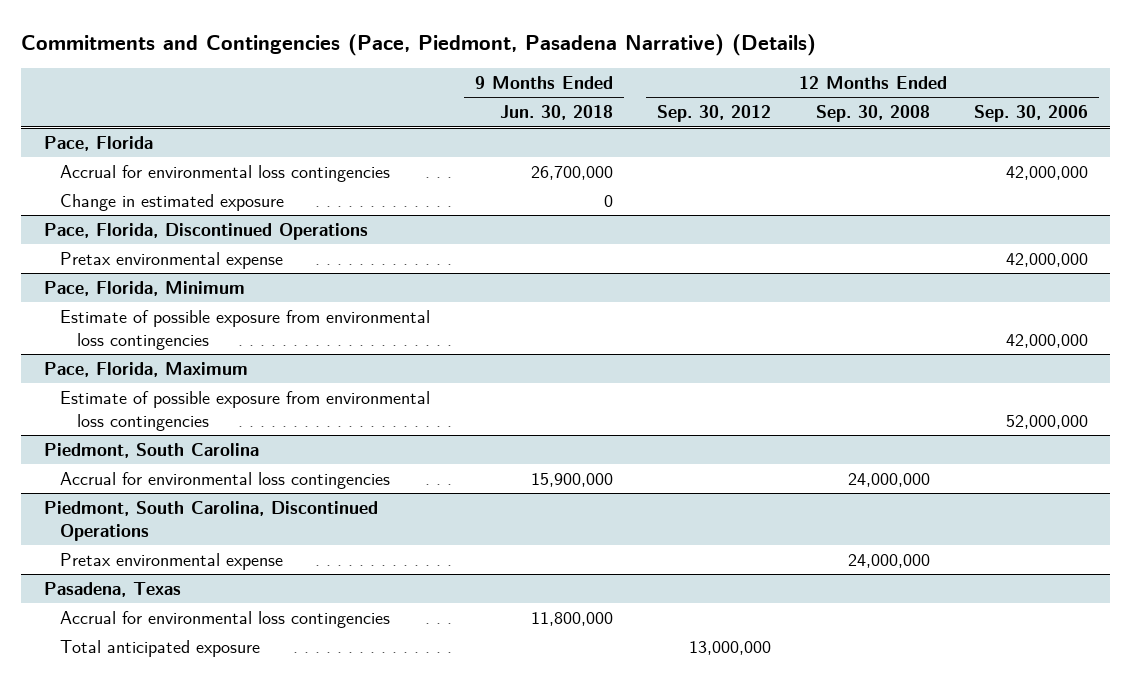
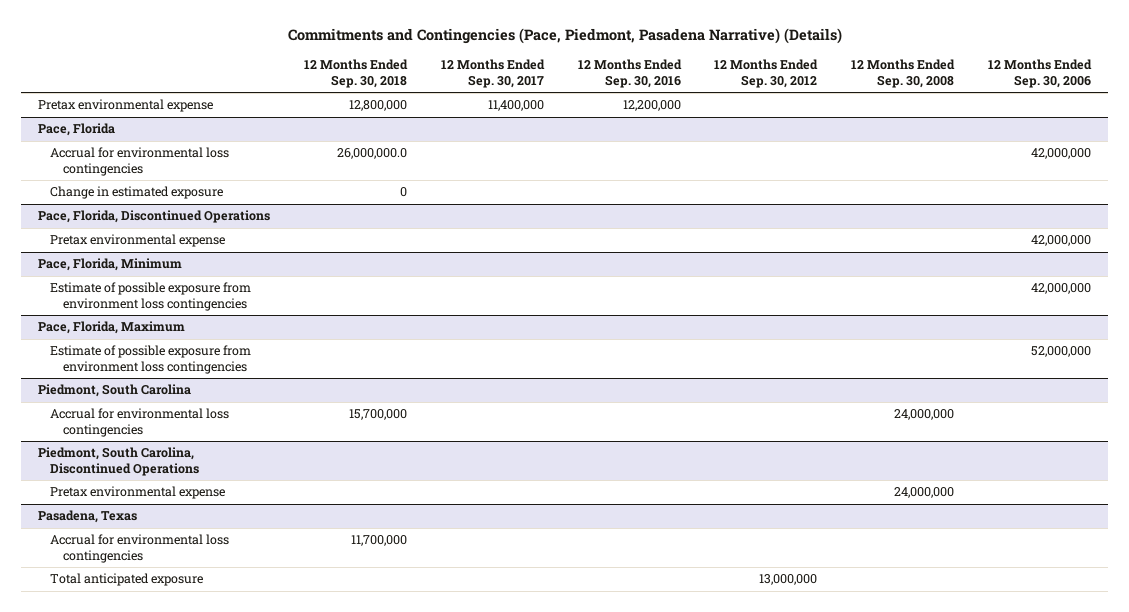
- | 9 Months Ended Jun. 30, 2018 | 12 Months Ended Sep. 30, 2012 | 12 Months Ended Sep. 30, 2008 | 12 Months Ended Sep. 30, 2006
+ | 12 Months Ended Sep. 30, 2018 | 12 Months Ended Sep. 30, 2017 | 12 Months Ended Sep. 30, 2016 | 12 Months Ended Sep. 30, 2012 | 12 Months Ended Sep. 30, 2008 | 12 Months Ended Sep. 30, 2006
+ Pretax environmental expense | 12,800,000 | 11,400,000 | 12,200,000 | | |
@ Pace, Florida, Minimum
- Estimate of possible exposure from environmental loss contingencies | | | | 42,000,000
+ Estimate of possible exposure from environment loss contingencies | | | | | | 42,000,000
@ Pace, Florida, Maximum
- Estimate of possible exposure from environmental loss contingencies | | | | 52,000,000
+ Estimate of possible exposure from environment loss contingencies | | | | | | 52,000,000

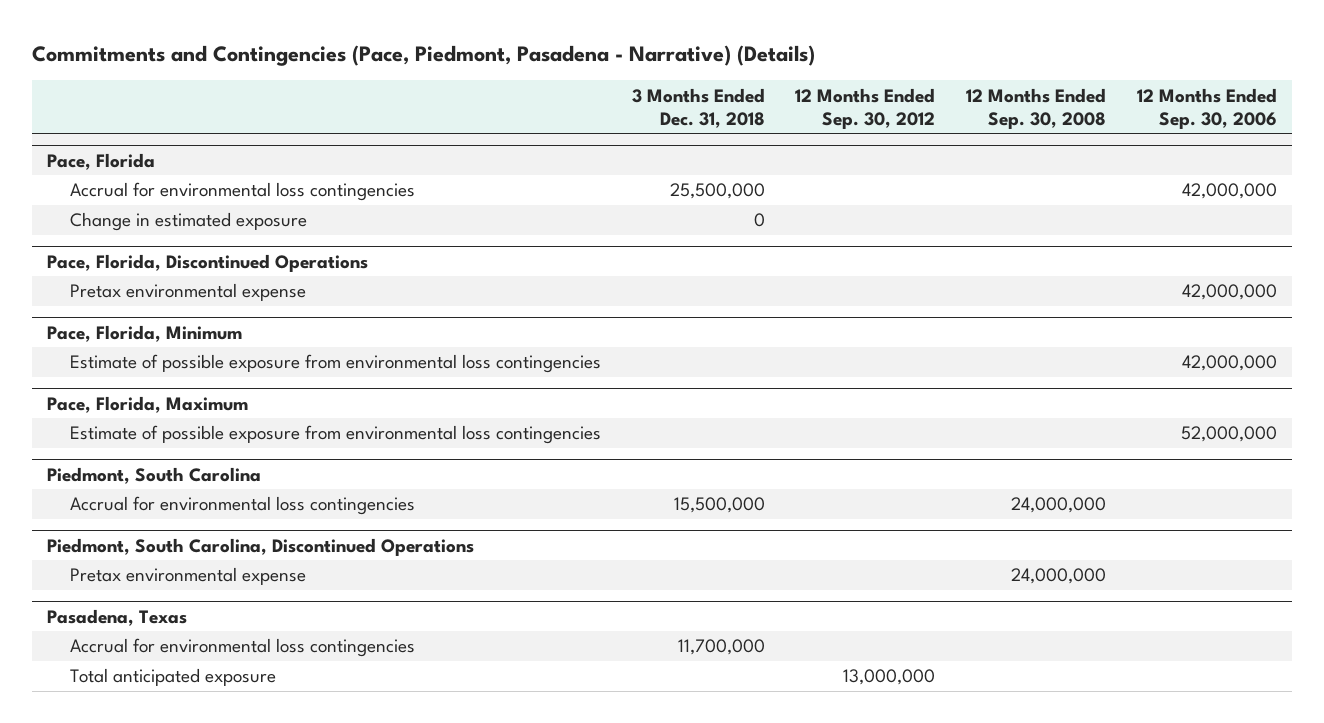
- Commitments and Contingencies (Pace, Piedmont, Pasadena Narrative) (Details)
+ Commitments and Contingencies (Pace, Piedmont, Pasadena - Narrative) (Details)
- | 12 Months Ended Sep. 30, 2018 | 12 Months Ended Sep. 30, 2017 | 12 Months Ended Sep. 30, 2016 | 12 Months Ended Sep. 30, 2012 | 12 Months Ended Sep. 30, 2008 | 12 Months Ended Sep. 30, 2006
+ | 3 Months Ended Dec. 31, 2018 | 12 Months Ended Sep. 30, 2012 | 12 Months Ended Sep. 30, 2008 | 12 Months Ended Sep. 30, 2006
- Pretax environmental expense | 12,800,000 | 11,400,000 | 12,200,000 | | |
@ Pace, Florida, Minimum
- Estimate of possible exposure from environment loss contingencies | | | | | | 42,000,000
+ Estimate of possible exposure from environmental loss contingencies | | | | 42,000,000
@ Pace, Florida, Maximum
- Estimate of possible exposure from environment loss contingencies | | | | | | 52,000,000
+ Estimate of possible exposure from environmental loss contingencies | | | | 52,000,000

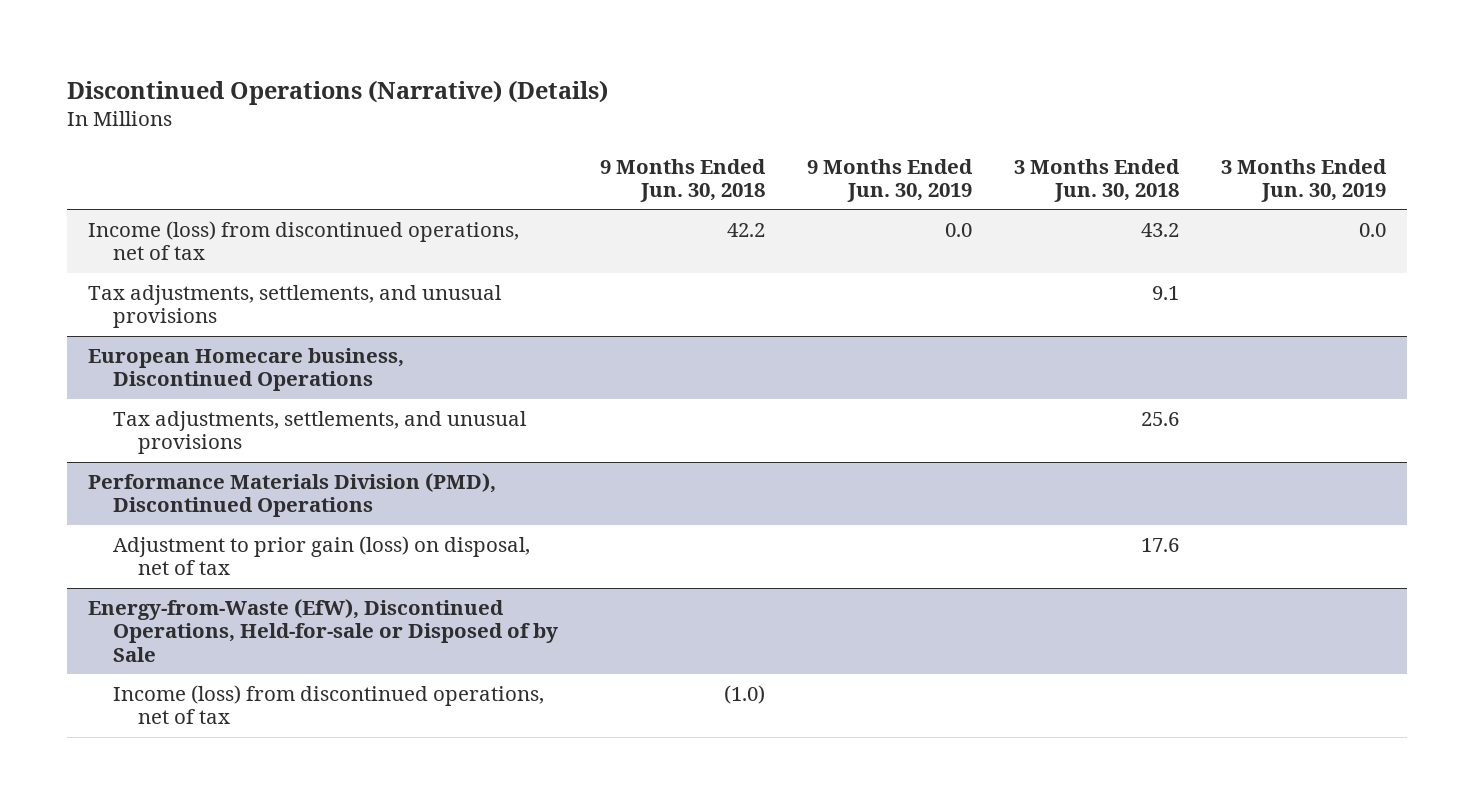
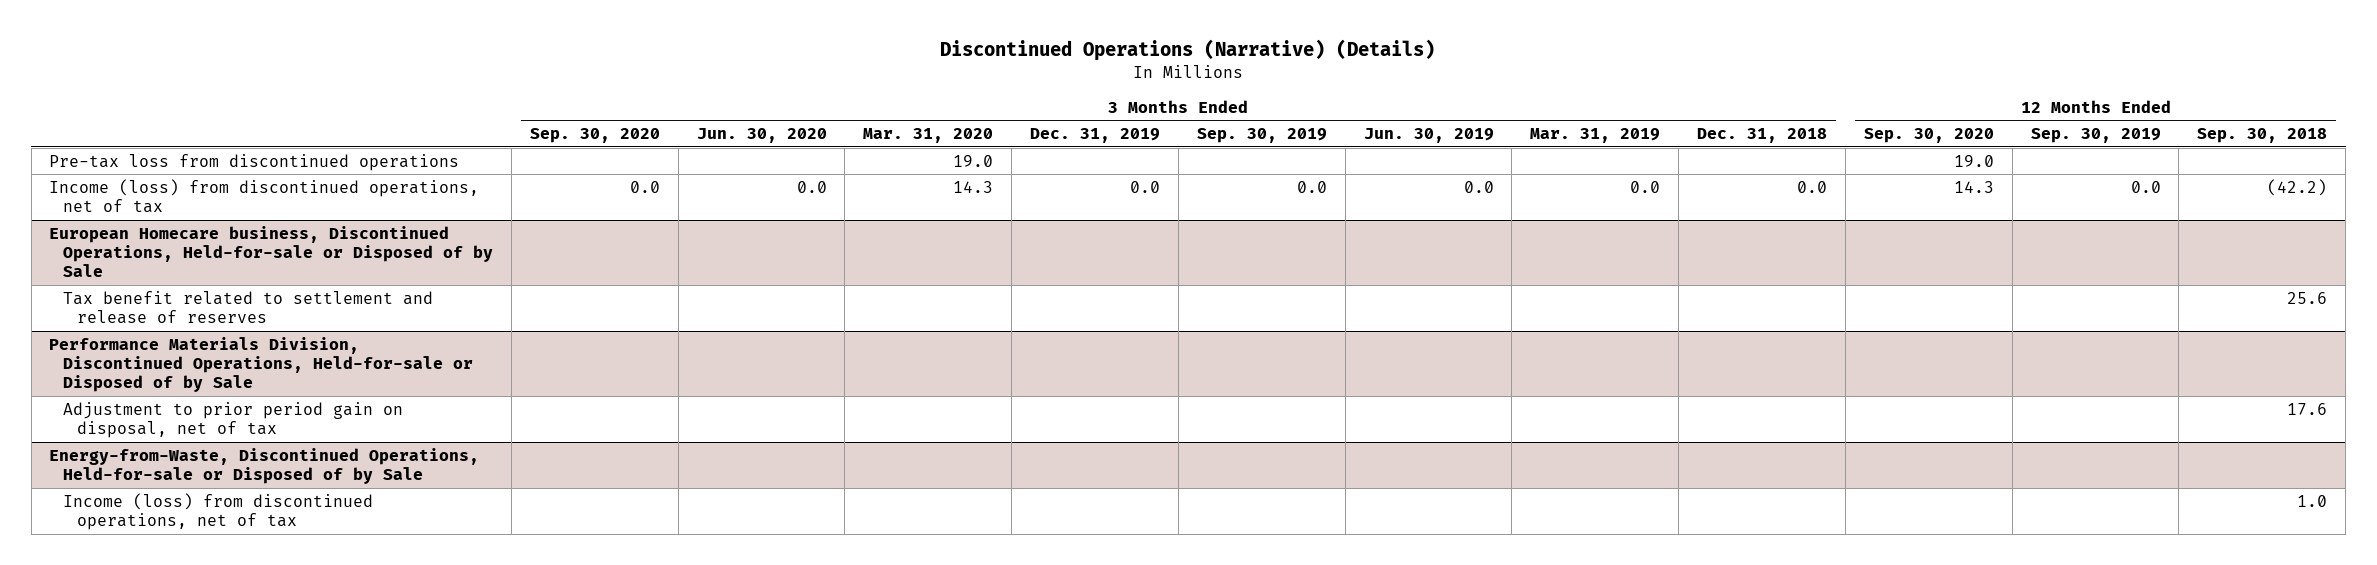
- | 9 Months Ended Jun. 30, 2018 | 9 Months Ended Jun. 30, 2019 | 3 Months Ended Jun. 30, 2018 | 3 Months Ended Jun. 30, 2019
+ | 3 Months Ended Sep. 30, 2020 | 3 Months Ended Jun. 30, 2020 | 3 Months Ended Mar. 31, 2020 | 3 Months Ended Dec. 31, 2019 | 3 Months Ended Sep. 30, 2019 | 3 Months Ended Jun. 30, 2019 | 3 Months Ended Mar. 31, 2019 | 3 Months Ended Dec. 31, 2018 | 12 Months Ended Sep. 30, 2020 | 12 Months Ended Sep. 30, 2019 | 12 Months Ended Sep. 30, 2018
+ Pre-tax loss from discontinued operations | | | 19.0 | | | | | | 19.0 | |
- Tax adjustments, settlements, and unusual provisions | | | 9.1 |
- European Homecare business, Discontinued Operations
- Tax adjustments, settlements, and unusual provisions | | | 25.6 |
- Performance Materials Division (PMD), Discontinued Operations
- Adjustment to prior gain (loss) on disposal, net of tax | | | 17.6 |
- Energy-from-Waste (EfW), Discontinued Operations, Held-for-sale or Disposed of by Sale
+ European Homecare business, Discontinued Operations, Held-for-sale or Disposed of by Sale
+ Tax benefit related to settlement and release of reserves | | | | | | | | | | | 25.6
+ Performance Materials Division, Discontinued Operations, Held-for-sale or Disposed of by Sale
+ Adjustment to prior period gain on disposal, net of tax | | | | | | | | | | | 17.6
+ Energy-from-Waste, Discontinued Operations, Held-for-sale or Disposed of by Sale

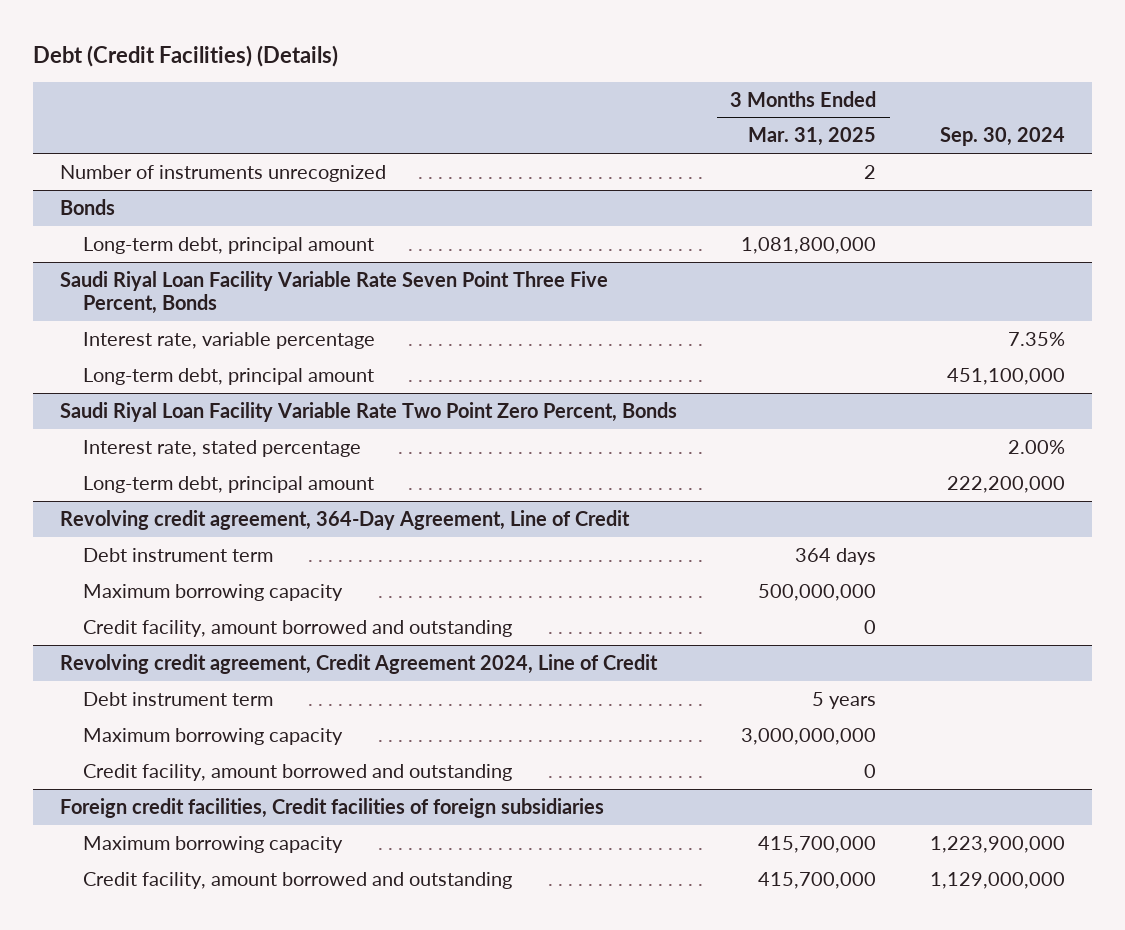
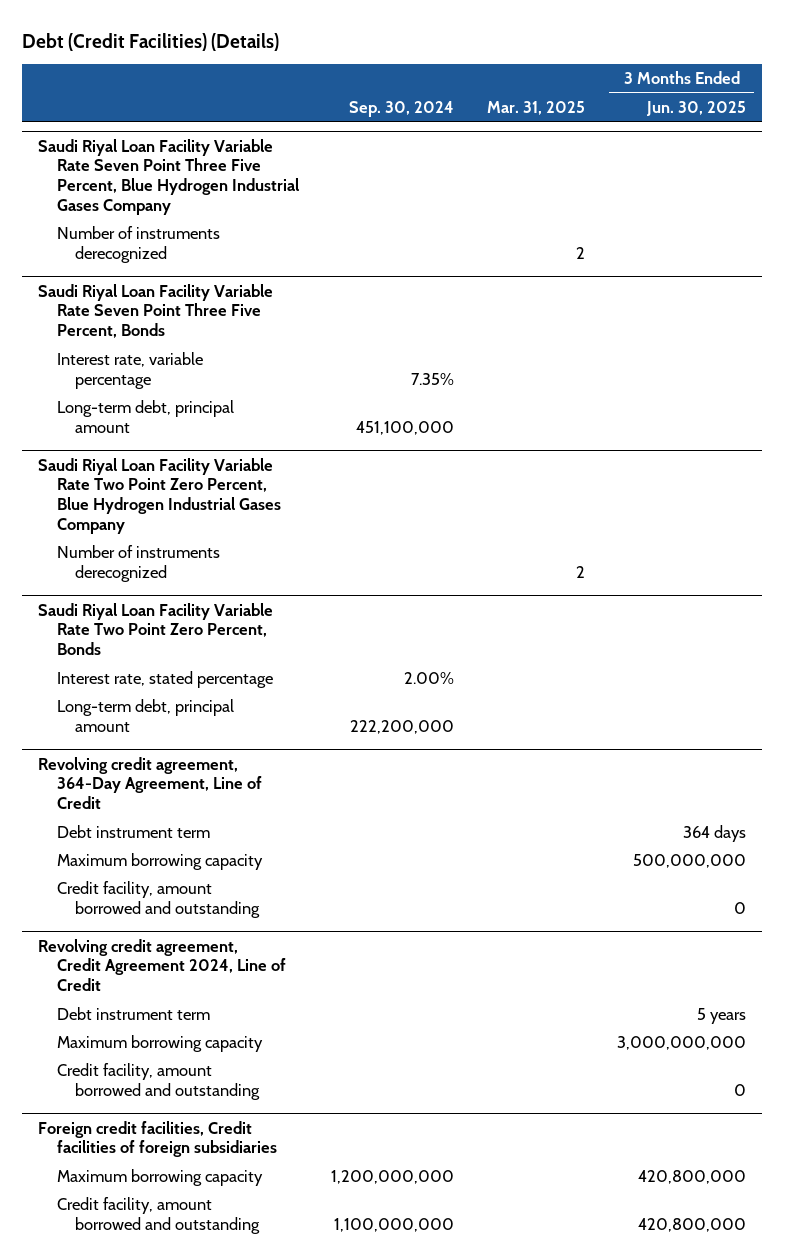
- | 3 Months Ended Mar. 31, 2025 | Sep. 30, 2024
+ | Sep. 30, 2024 | Mar. 31, 2025 | 3 Months Ended Jun. 30, 2025
- Number of instruments unrecognized | 2 |
- Bonds
- Long-term debt, principal amount | 1,081,800,000 |
+ Saudi Riyal Loan Facility Variable Rate Seven Point Three Five Percent, Blue Hydrogen Industrial Gases Company
+ Number of instruments derecognized | | 2 |
+ Saudi Riyal Loan Facility Variable Rate Two Point Zero Percent, Blue Hydrogen Industrial Gases Company
+ Number of instruments derecognized | | 2 |
@ Foreign credit facilities, Credit facilities of foreign subsidiaries
- Maximum borrowing capacity | 415,700,000 | 1,223,900,000
- Credit facility, amount borrowed and outstanding | 415,700,000 | 1,129,000,000
+ Maximum borrowing capacity | 1,200,000,000 | | 420,800,000
+ Credit facility, amount borrowed and outstanding | 1,100,000,000 | | 420,800,000

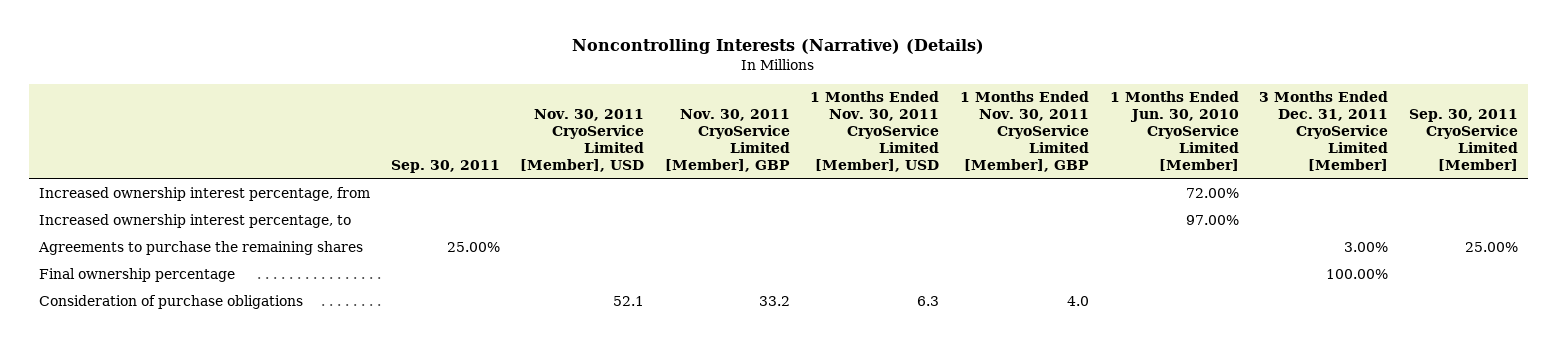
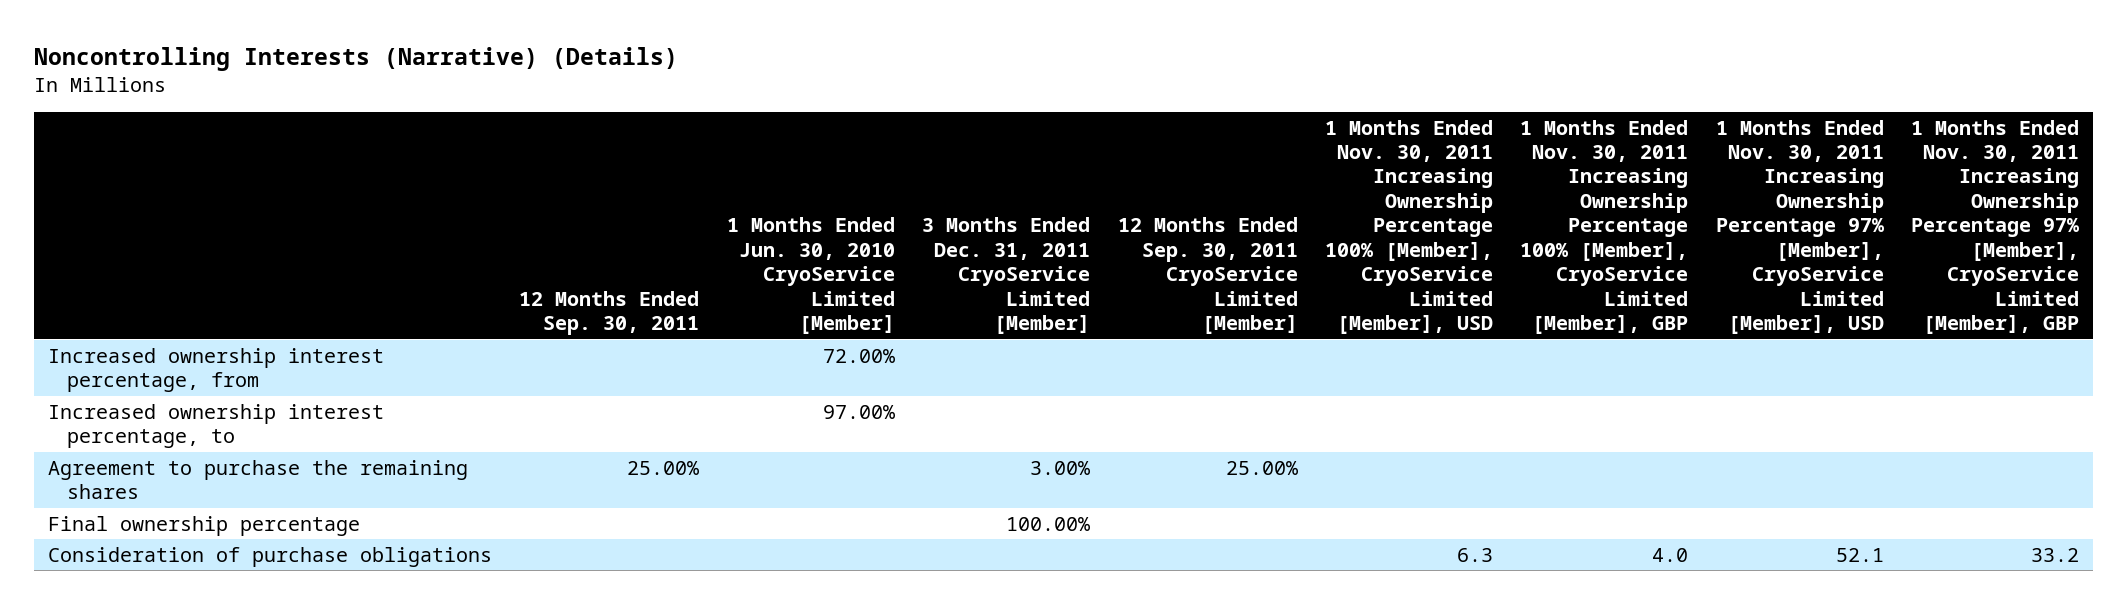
- | Sep. 30, 2011 | Nov. 30, 2011 CryoService Limited [Member], USD | Nov. 30, 2011 CryoService Limited [Member], GBP | 1 Months Ended Nov. 30, 2011 CryoService Limited [Member], USD | 1 Months Ended Nov. 30, 2011 CryoService Limited [Member], GBP | 1 Months Ended Jun. 30, 2010 CryoService Limited [Member] | 3 Months Ended Dec. 31, 2011 CryoService Limited [Member] | Sep. 30, 2011 CryoService Limited [Member]
+ | 12 Months Ended Sep. 30, 2011 | 1 Months Ended Jun. 30, 2010 CryoService Limited [Member] | 3 Months Ended Dec. 31, 2011 CryoService Limited [Member] | 12 Months Ended Sep. 30, 2011 CryoService Limited [Member] | 1 Months Ended Nov. 30, 2011 Increasing Ownership Percentage 100% [Member], CryoService Limited [Member], USD | 1 Months Ended Nov. 30, 2011 Increasing Ownership Percentage 100% [Member], CryoService Limited [Member], GBP | 1 Months Ended Nov. 30, 2011 Increasing Ownership Percentage 97% [Member], CryoService Limited [Member], USD | 1 Months Ended Nov. 30, 2011 Increasing Ownership Percentage 97% [Member], CryoService Limited [Member], GBP
- Agreements to purchase the remaining shares | 25.00% | | | | | | 3.00% | 25.00%
+ Agreement to purchase the remaining shares | 25.00% | | 3.00% | 25.00% | | | |

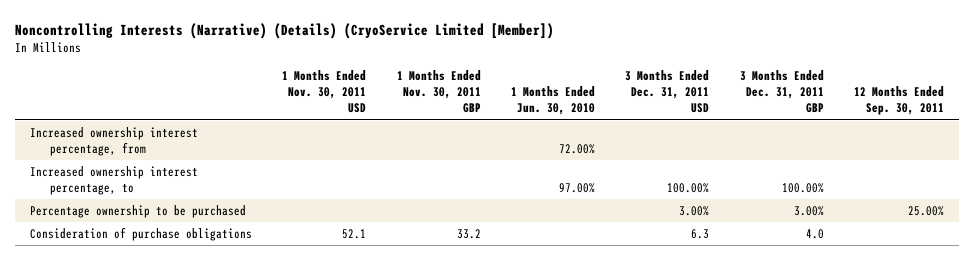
- Noncontrolling Interests (Narrative) (Details)
+ Noncontrolling Interests (Narrative) (Details) (CryoService Limited [Member])
- | 12 Months Ended Sep. 30, 2011 | 1 Months Ended Jun. 30, 2010 CryoService Limited [Member] | 3 Months Ended Dec. 31, 2011 CryoService Limited [Member] | 12 Months Ended Sep. 30, 2011 CryoService Limited [Member] | 1 Months Ended Nov. 30, 2011 Increasing Ownership Percentage 100% [Member], CryoService Limited [Member], USD | 1 Months Ended Nov. 30, 2011 Increasing Ownership Percentage 100% [Member], CryoService Limited [Member], GBP | 1 Months Ended Nov. 30, 2011 Increasing Ownership Percentage 97% [Member], CryoService Limited [Member], USD | 1 Months Ended Nov. 30, 2011 Increasing Ownership Percentage 97% [Member], CryoService Limited [Member], GBP
+ | 1 Months Ended Nov. 30, 2011 USD | 1 Months Ended Nov. 30, 2011 GBP | 1 Months Ended Jun. 30, 2010 | 3 Months Ended Dec. 31, 2011 USD | 3 Months Ended Dec. 31, 2011 GBP | 12 Months Ended Sep. 30, 2011
- Agreement to purchase the remaining shares | 25.00% | | 3.00% | 25.00% | | | |
- Final ownership percentage | | | 100.00% | | | | |
+ Percentage ownership to be purchased | | | | 3.00% | 3.00% | 25.00%

